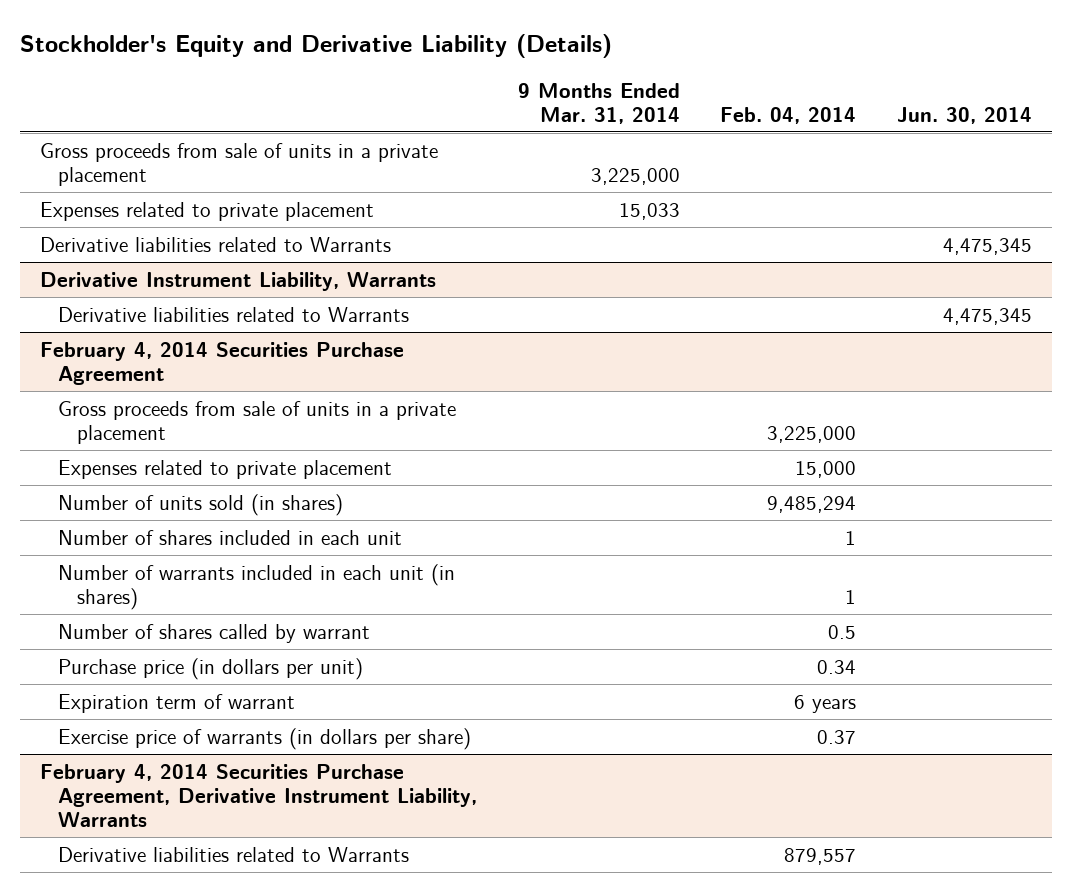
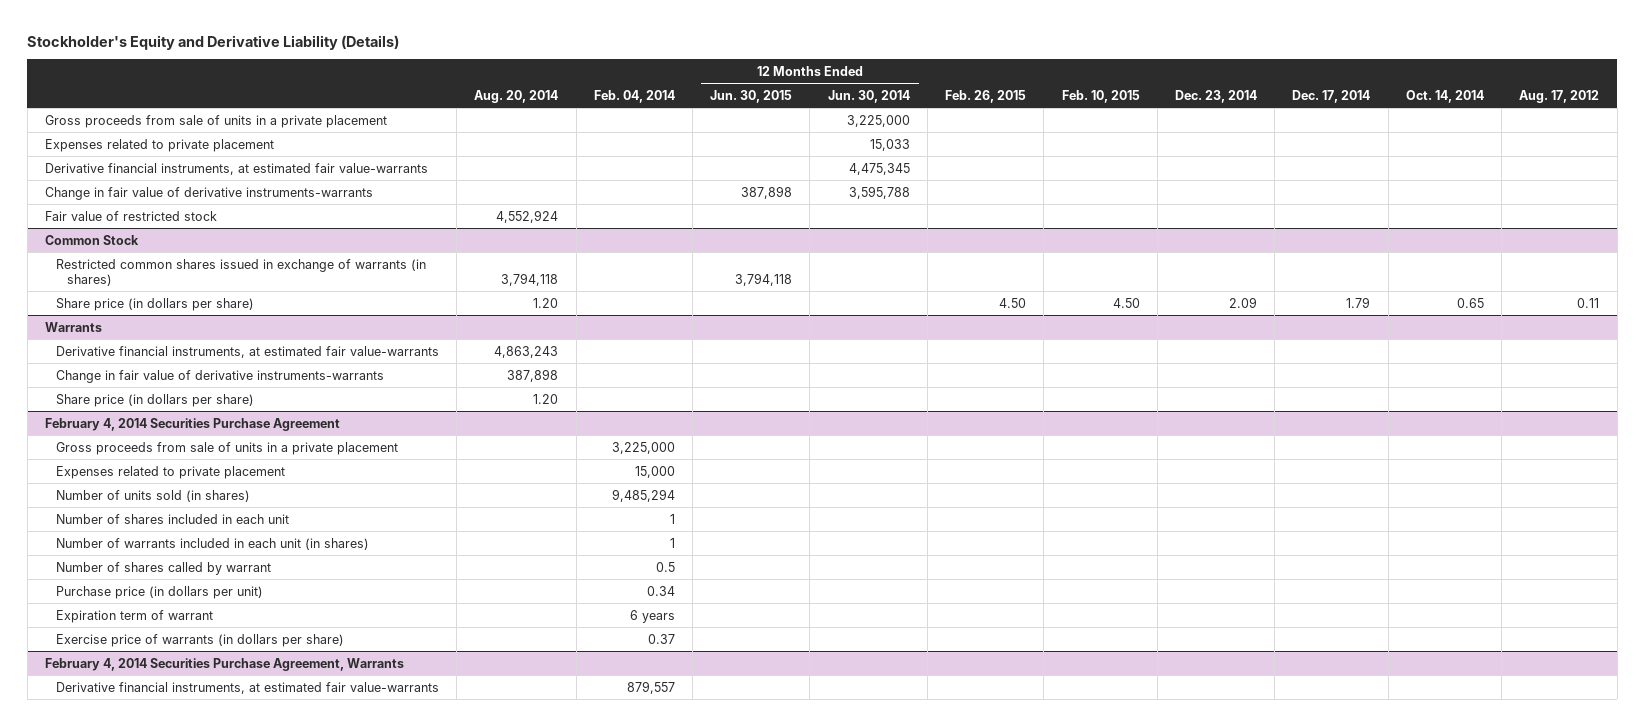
- | 9 Months Ended Mar. 31, 2014 | Feb. 04, 2014 | Jun. 30, 2014
+ | Aug. 20, 2014 | Feb. 04, 2014 | 12 Months Ended Jun. 30, 2015 | 12 Months Ended Jun. 30, 2014 | Feb. 26, 2015 | Feb. 10, 2015 | Dec. 23, 2014 | Dec. 17, 2014 | Oct. 14, 2014 | Aug. 17, 2012
- Derivative liabilities related to Warrants | | | 4,475,345
- Derivative Instrument Liability, Warrants
- Derivative liabilities related to Warrants | | | 4,475,345
+ Derivative financial instruments, at estimated fair value-warrants | | | | 4,475,345 | | | | | |
+ Change in fair value of derivative instruments-warrants | | | 387,898 | 3,595,788 | | | | | |
+ Fair value of restricted stock | 4,552,924 | | | | | | | | |
+ Common Stock
+ Restricted common shares issued in exchange of warrants (in shares) | 3,794,118 | | 3,794,118 | | | | | | |
+ Share price (in dollars per share) | 1.20 | | | | 4.50 | 4.50 | 2.09 | 1.79 | 0.65 | 0.11
+ Warrants
+ Derivative financial instruments, at estimated fair value-warrants | 4,863,243 | | | | | | | | |
+ Change in fair value of derivative instruments-warrants | 387,898 | | | | | | | | |
+ Share price (in dollars per share) | 1.20 | | | | | | | | |
- February 4, 2014 Securities Purchase Agreement, Derivative Instrument Liability, Warrants
- Derivative liabilities related to Warrants | | 879,557 |
+ February 4, 2014 Securities Purchase Agreement, Warrants
+ Derivative financial instruments, at estimated fair value-warrants | | 879,557 | | | | | | | |

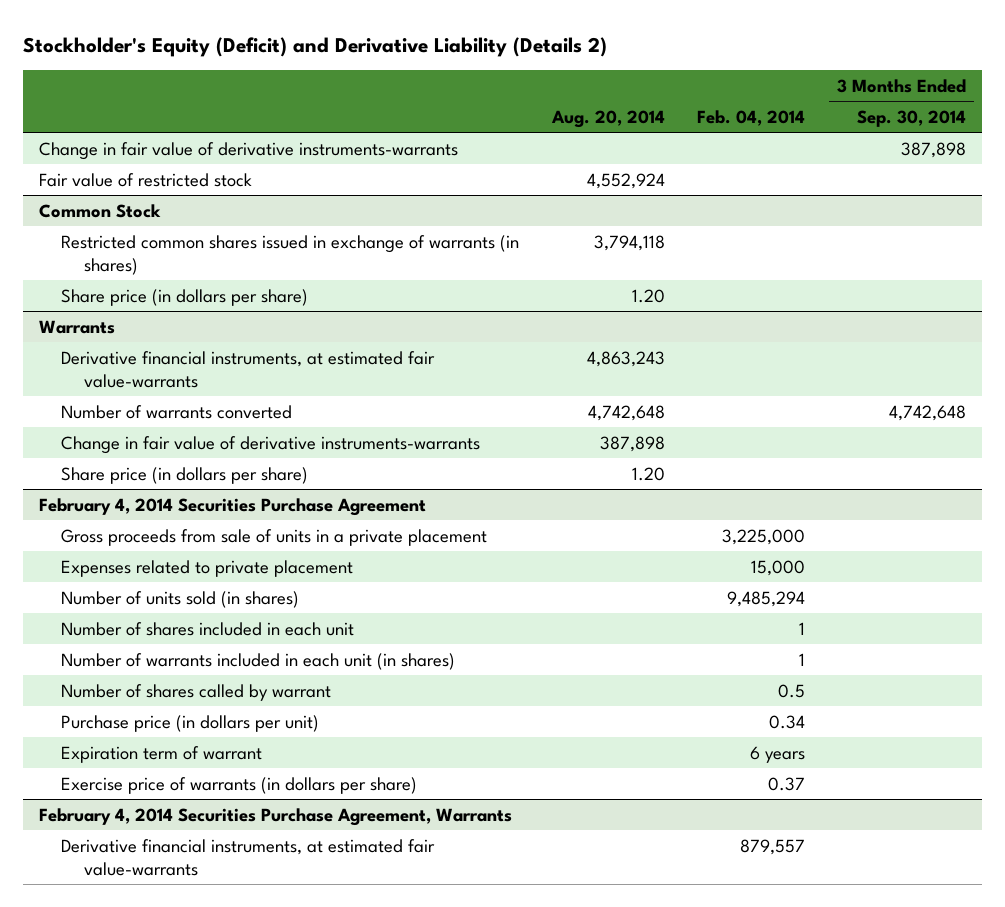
- Stockholder's Equity and Derivative Liability (Details)
+ Stockholder's Equity (Deficit) and Derivative Liability (Details 2)
- | Aug. 20, 2014 | Feb. 04, 2014 | 12 Months Ended Jun. 30, 2015 | 12 Months Ended Jun. 30, 2014 | Feb. 26, 2015 | Feb. 10, 2015 | Dec. 23, 2014 | Dec. 17, 2014 | Oct. 14, 2014 | Aug. 17, 2012
+ | Aug. 20, 2014 | Feb. 04, 2014 | 3 Months Ended Sep. 30, 2014
- Gross proceeds from sale of units in a private placement | | | | 3,225,000 | | | | | |
- Expenses related to private placement | | | | 15,033 | | | | | |
- Derivative financial instruments, at estimated fair value-warrants | | | | 4,475,345 | | | | | |
@ Warrants
+ Number of warrants converted | 4,742,648 | | 4,742,648

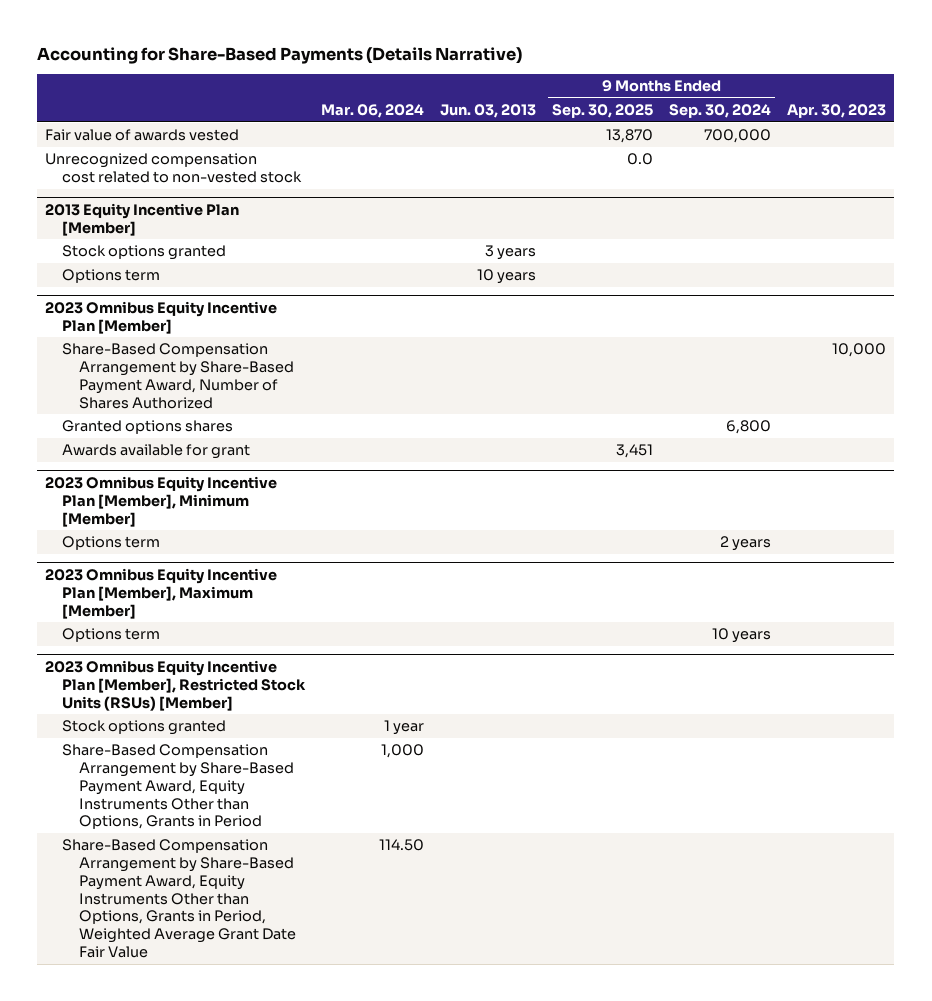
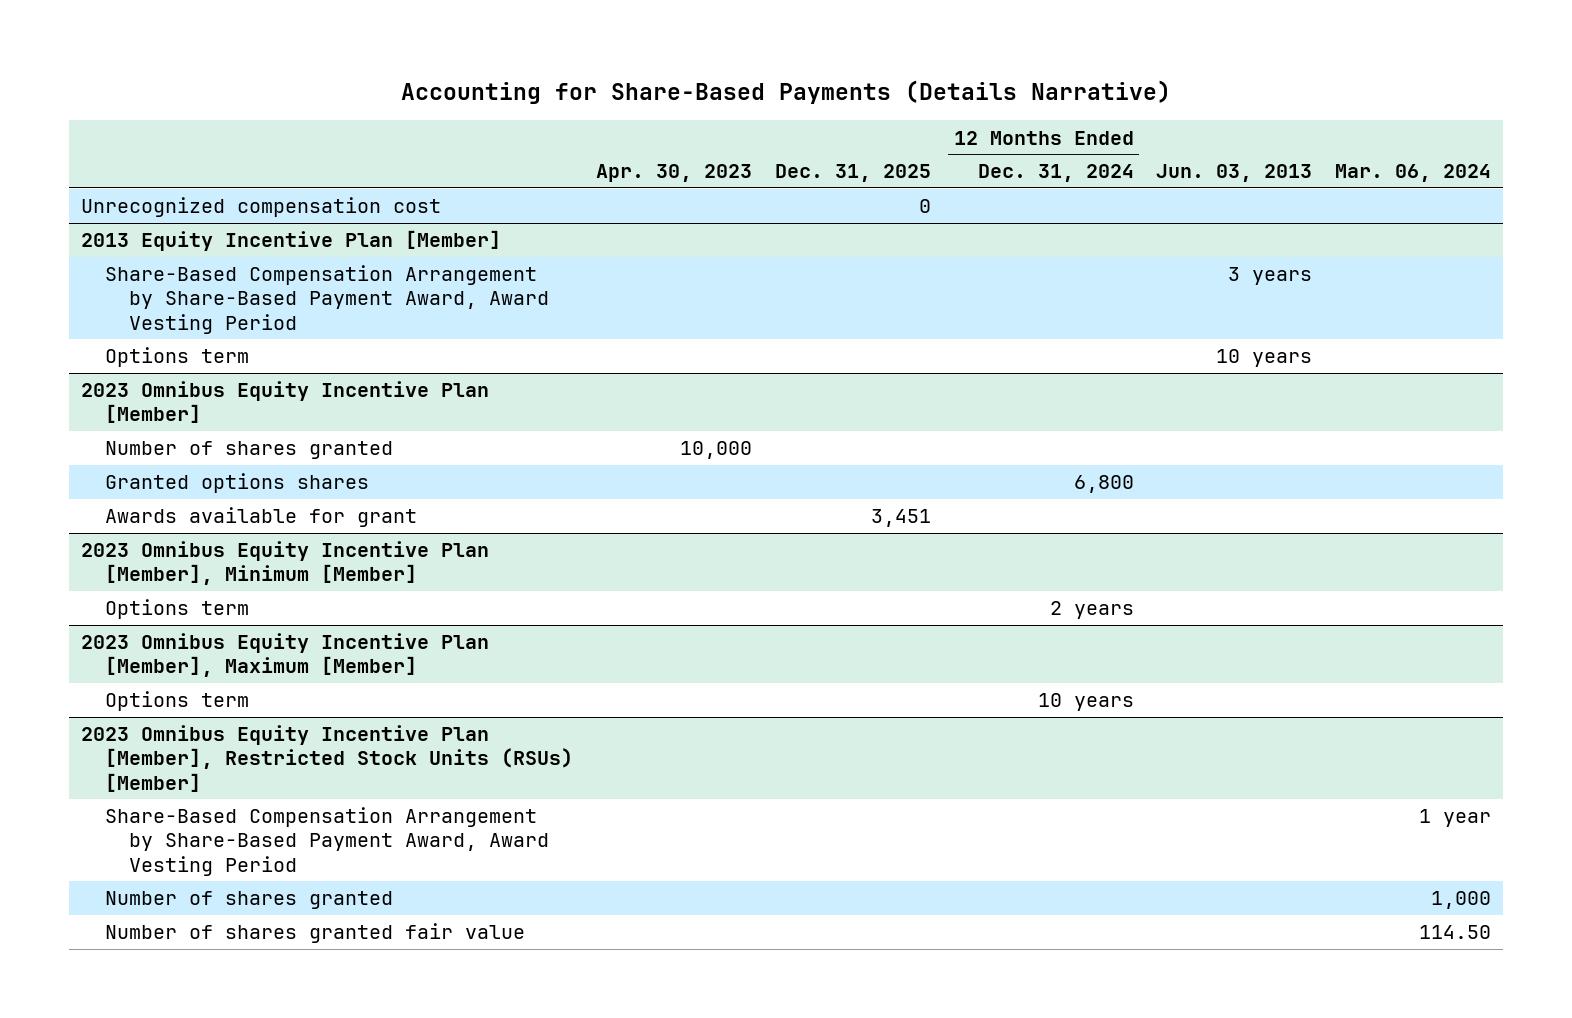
- | Mar. 06, 2024 | Jun. 03, 2013 | 9 Months Ended Sep. 30, 2025 | 9 Months Ended Sep. 30, 2024 | Apr. 30, 2023
+ | Apr. 30, 2023 | Dec. 31, 2025 | 12 Months Ended Dec. 31, 2024 | Jun. 03, 2013 | Mar. 06, 2024
- Fair value of awards vested | | | 13,870 | 700,000 |
- Unrecognized compensation cost related to non-vested stock | | | 0.0 | |
+ Unrecognized compensation cost | | 0 | | |
@ 2013 Equity Incentive Plan [Member]
- Stock options granted | | 3 years | | |
+ Share-Based Compensation Arrangement by Share-Based Payment Award, Award Vesting Period | | | | 3 years |
@ 2023 Omnibus Equity Incentive Plan [Member]
- Share-Based Compensation Arrangement by Share-Based Payment Award, Number of Shares Authorized | | | | | 10,000
+ Number of shares granted | 10,000 | | | |
@ 2023 Omnibus Equity Incentive Plan [Member], Restricted Stock Units (RSUs) [Member]
- Stock options granted | 1 year | | | |
- Share-Based Compensation Arrangement by Share-Based Payment Award, Equity Instruments Other than Options, Grants in Period | 1,000 | | | |
- Share-Based Compensation Arrangement by Share-Based Payment Award, Equity Instruments Other than Options, Grants in Period, Weighted Average Grant Date Fair Value | 114.50 | | | |
+ Share-Based Compensation Arrangement by Share-Based Payment Award, Award Vesting Period | | | | | 1 year
+ Number of shares granted | | | | | 1,000
+ Number of shares granted fair value | | | | | 114.50

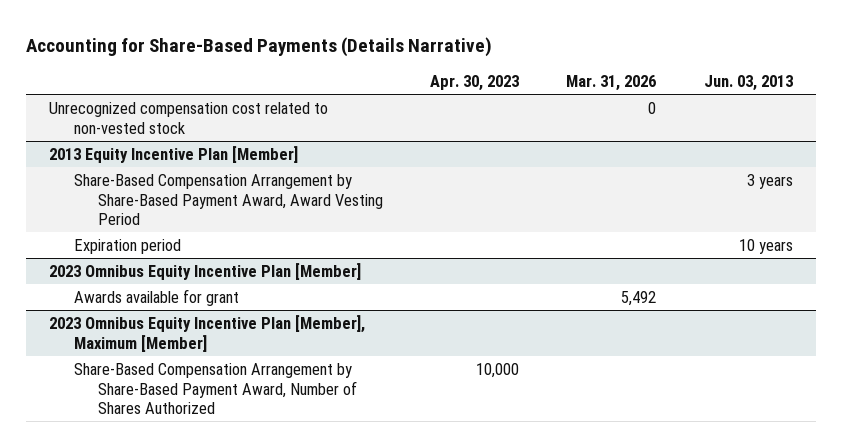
- | Apr. 30, 2023 | Dec. 31, 2025 | 12 Months Ended Dec. 31, 2024 | Jun. 03, 2013 | Mar. 06, 2024
+ | Apr. 30, 2023 | Mar. 31, 2026 | Jun. 03, 2013
- Unrecognized compensation cost | | 0 | | |
+ Unrecognized compensation cost related to non-vested stock | | 0 |
@ 2013 Equity Incentive Plan [Member]
- Options term | | | | 10 years |
+ Expiration period | | | 10 years
@ 2023 Omnibus Equity Incentive Plan [Member]
- Number of shares granted | 10,000 | | | |
- Granted options shares | | | 6,800 | |
- 2023 Omnibus Equity Incentive Plan [Member], Minimum [Member]
- Options term | | | 2 years | |
@ 2023 Omnibus Equity Incentive Plan [Member], Maximum [Member]
- Options term | | | 10 years | |
- 2023 Omnibus Equity Incentive Plan [Member], Restricted Stock Units (RSUs) [Member]
- Share-Based Compensation Arrangement by Share-Based Payment Award, Award Vesting Period | | | | | 1 year
- Number of shares granted | | | | | 1,000
- Number of shares granted fair value | | | | | 114.50
@ 2023 Omnibus Equity Incentive Plan [Member], Maximum [Member]
+ Share-Based Compensation Arrangement by Share-Based Payment Award, Number of Shares Authorized | 10,000 | |

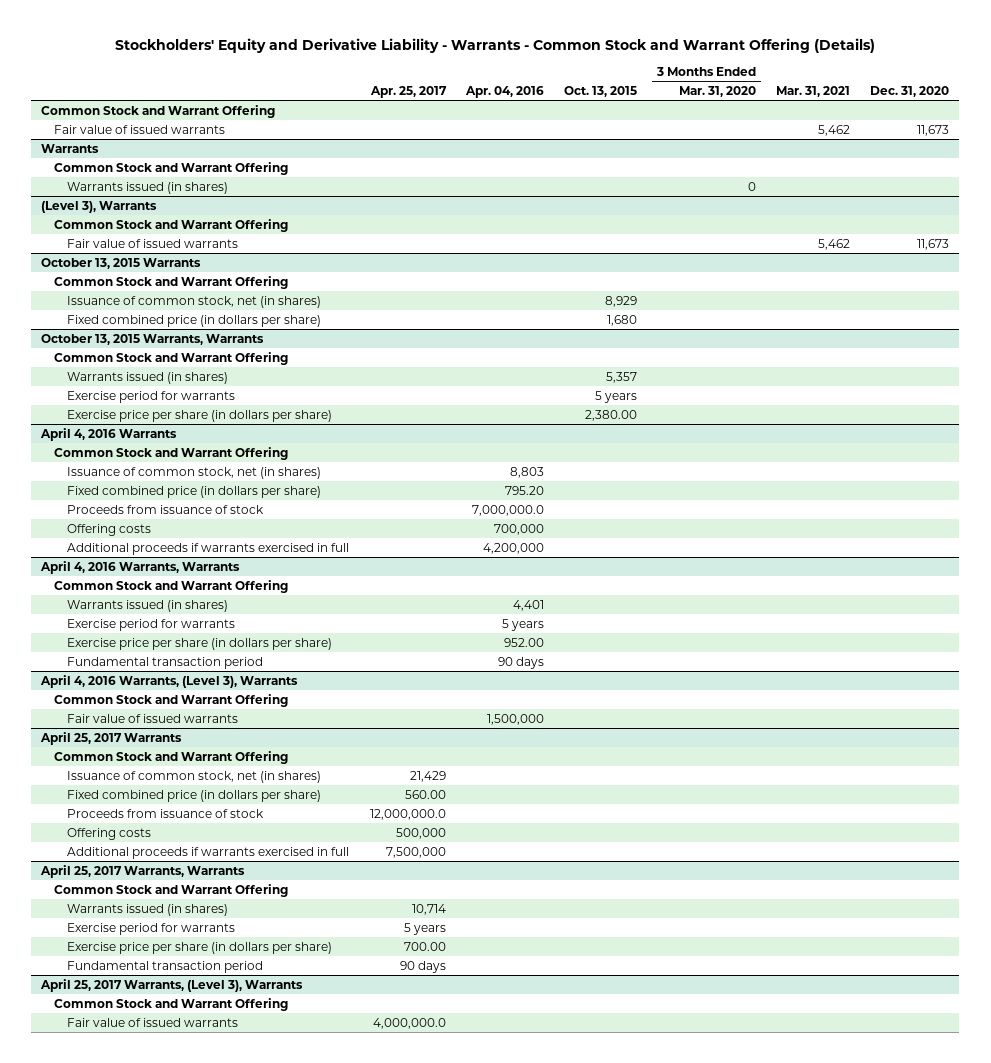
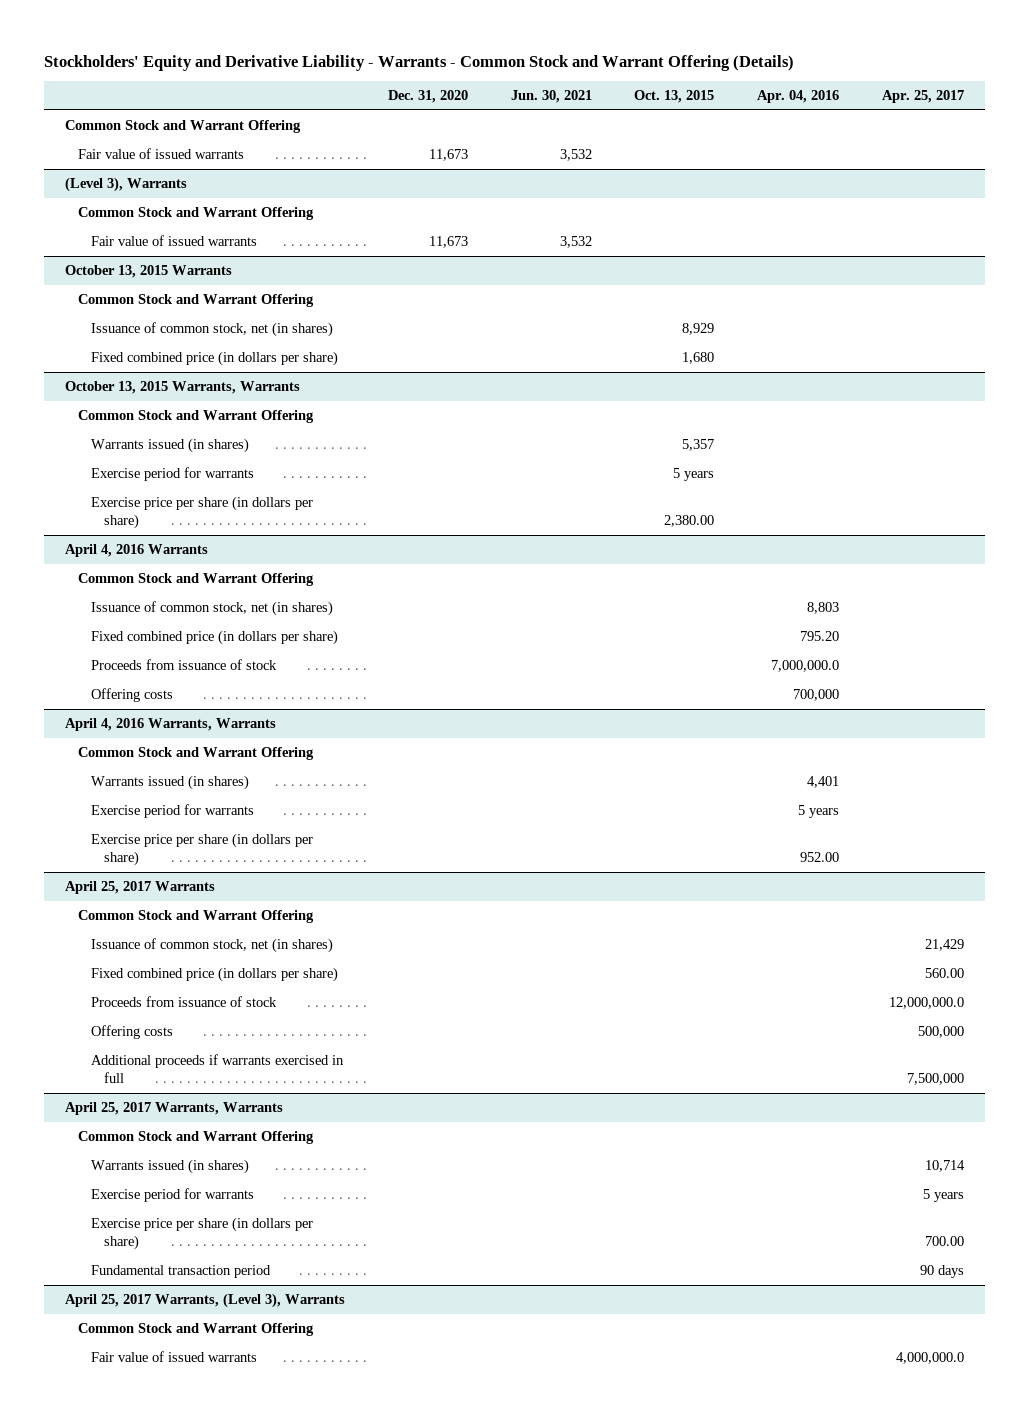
- | Apr. 25, 2017 | Apr. 04, 2016 | Oct. 13, 2015 | 3 Months Ended Mar. 31, 2020 | Mar. 31, 2021 | Dec. 31, 2020
+ | Dec. 31, 2020 | Jun. 30, 2021 | Oct. 13, 2015 | Apr. 04, 2016 | Apr. 25, 2017
- Warrants
- Common Stock and Warrant Offering
- Warrants issued (in shares) | | | | 0 | |
@ April 4, 2016 Warrants
- Additional proceeds if warrants exercised in full | | 4,200,000 | | | |
@ April 4, 2016 Warrants, Warrants
- Fundamental transaction period | | 90 days | | | |
- April 4, 2016 Warrants, (Level 3), Warrants
- Common Stock and Warrant Offering
- Fair value of issued warrants | | 1,500,000 | | | |

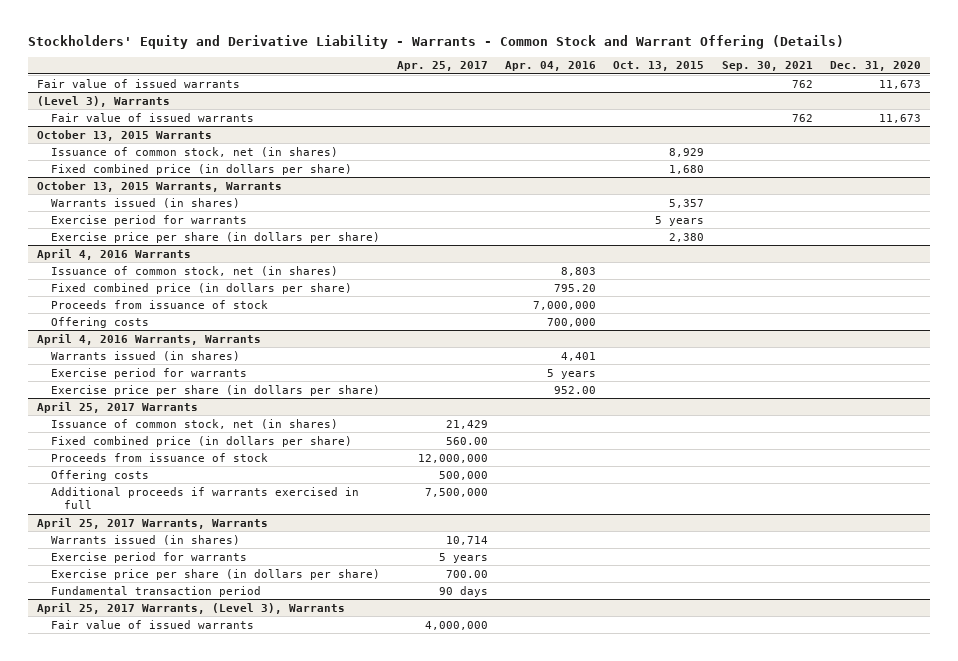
- | Dec. 31, 2020 | Jun. 30, 2021 | Oct. 13, 2015 | Apr. 04, 2016 | Apr. 25, 2017
+ | Apr. 25, 2017 | Apr. 04, 2016 | Oct. 13, 2015 | Sep. 30, 2021 | Dec. 31, 2020
- Common Stock and Warrant Offering
@ (Level 3), Warrants
- Common Stock and Warrant Offering
@ October 13, 2015 Warrants
- Common Stock and Warrant Offering
@ October 13, 2015 Warrants, Warrants
- Common Stock and Warrant Offering
- Exercise price per share (in dollars per share) | | | 2,380.00 | |
+ Exercise price per share (in dollars per share) | | | 2,380 | |
@ April 4, 2016 Warrants
- Common Stock and Warrant Offering
- Proceeds from issuance of stock | | | | 7,000,000.0 |
+ Proceeds from issuance of stock | | 7,000,000 | | |
@ April 4, 2016 Warrants, Warrants
- Common Stock and Warrant Offering
@ April 25, 2017 Warrants
- Common Stock and Warrant Offering
- Proceeds from issuance of stock | | | | | 12,000,000.0
+ Proceeds from issuance of stock | 12,000,000 | | | |
@ April 25, 2017 Warrants, Warrants
- Common Stock and Warrant Offering
@ April 25, 2017 Warrants, (Level 3), Warrants
- Common Stock and Warrant Offering
- Fair value of issued warrants | | | | | 4,000,000.0
+ Fair value of issued warrants | 4,000,000 | | | |

